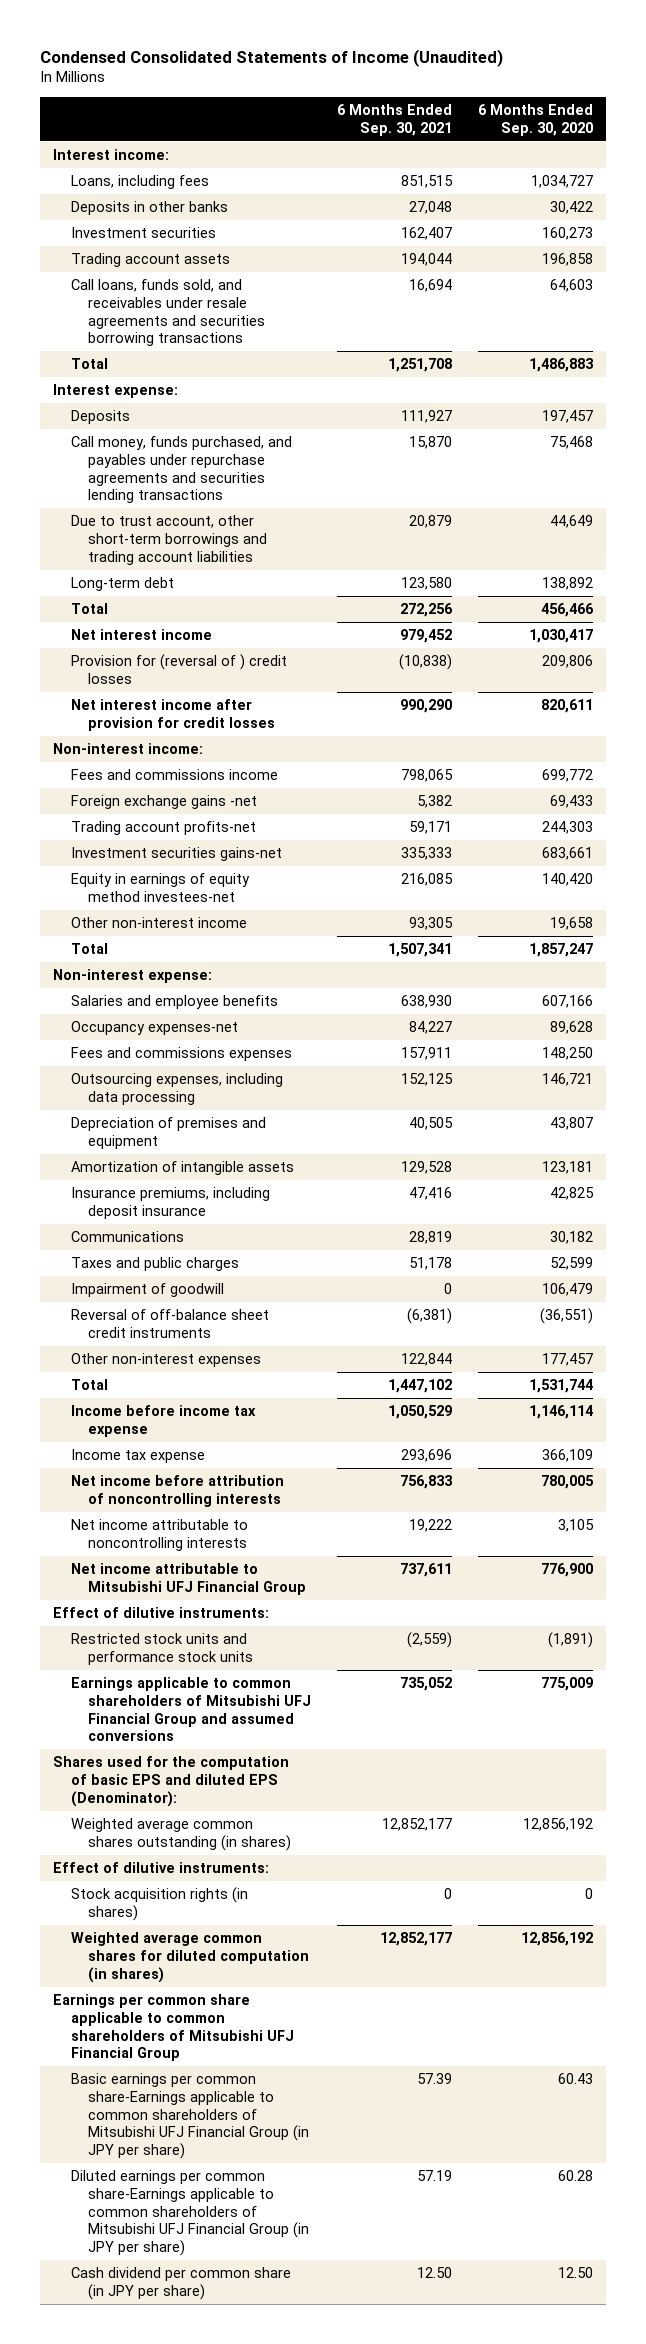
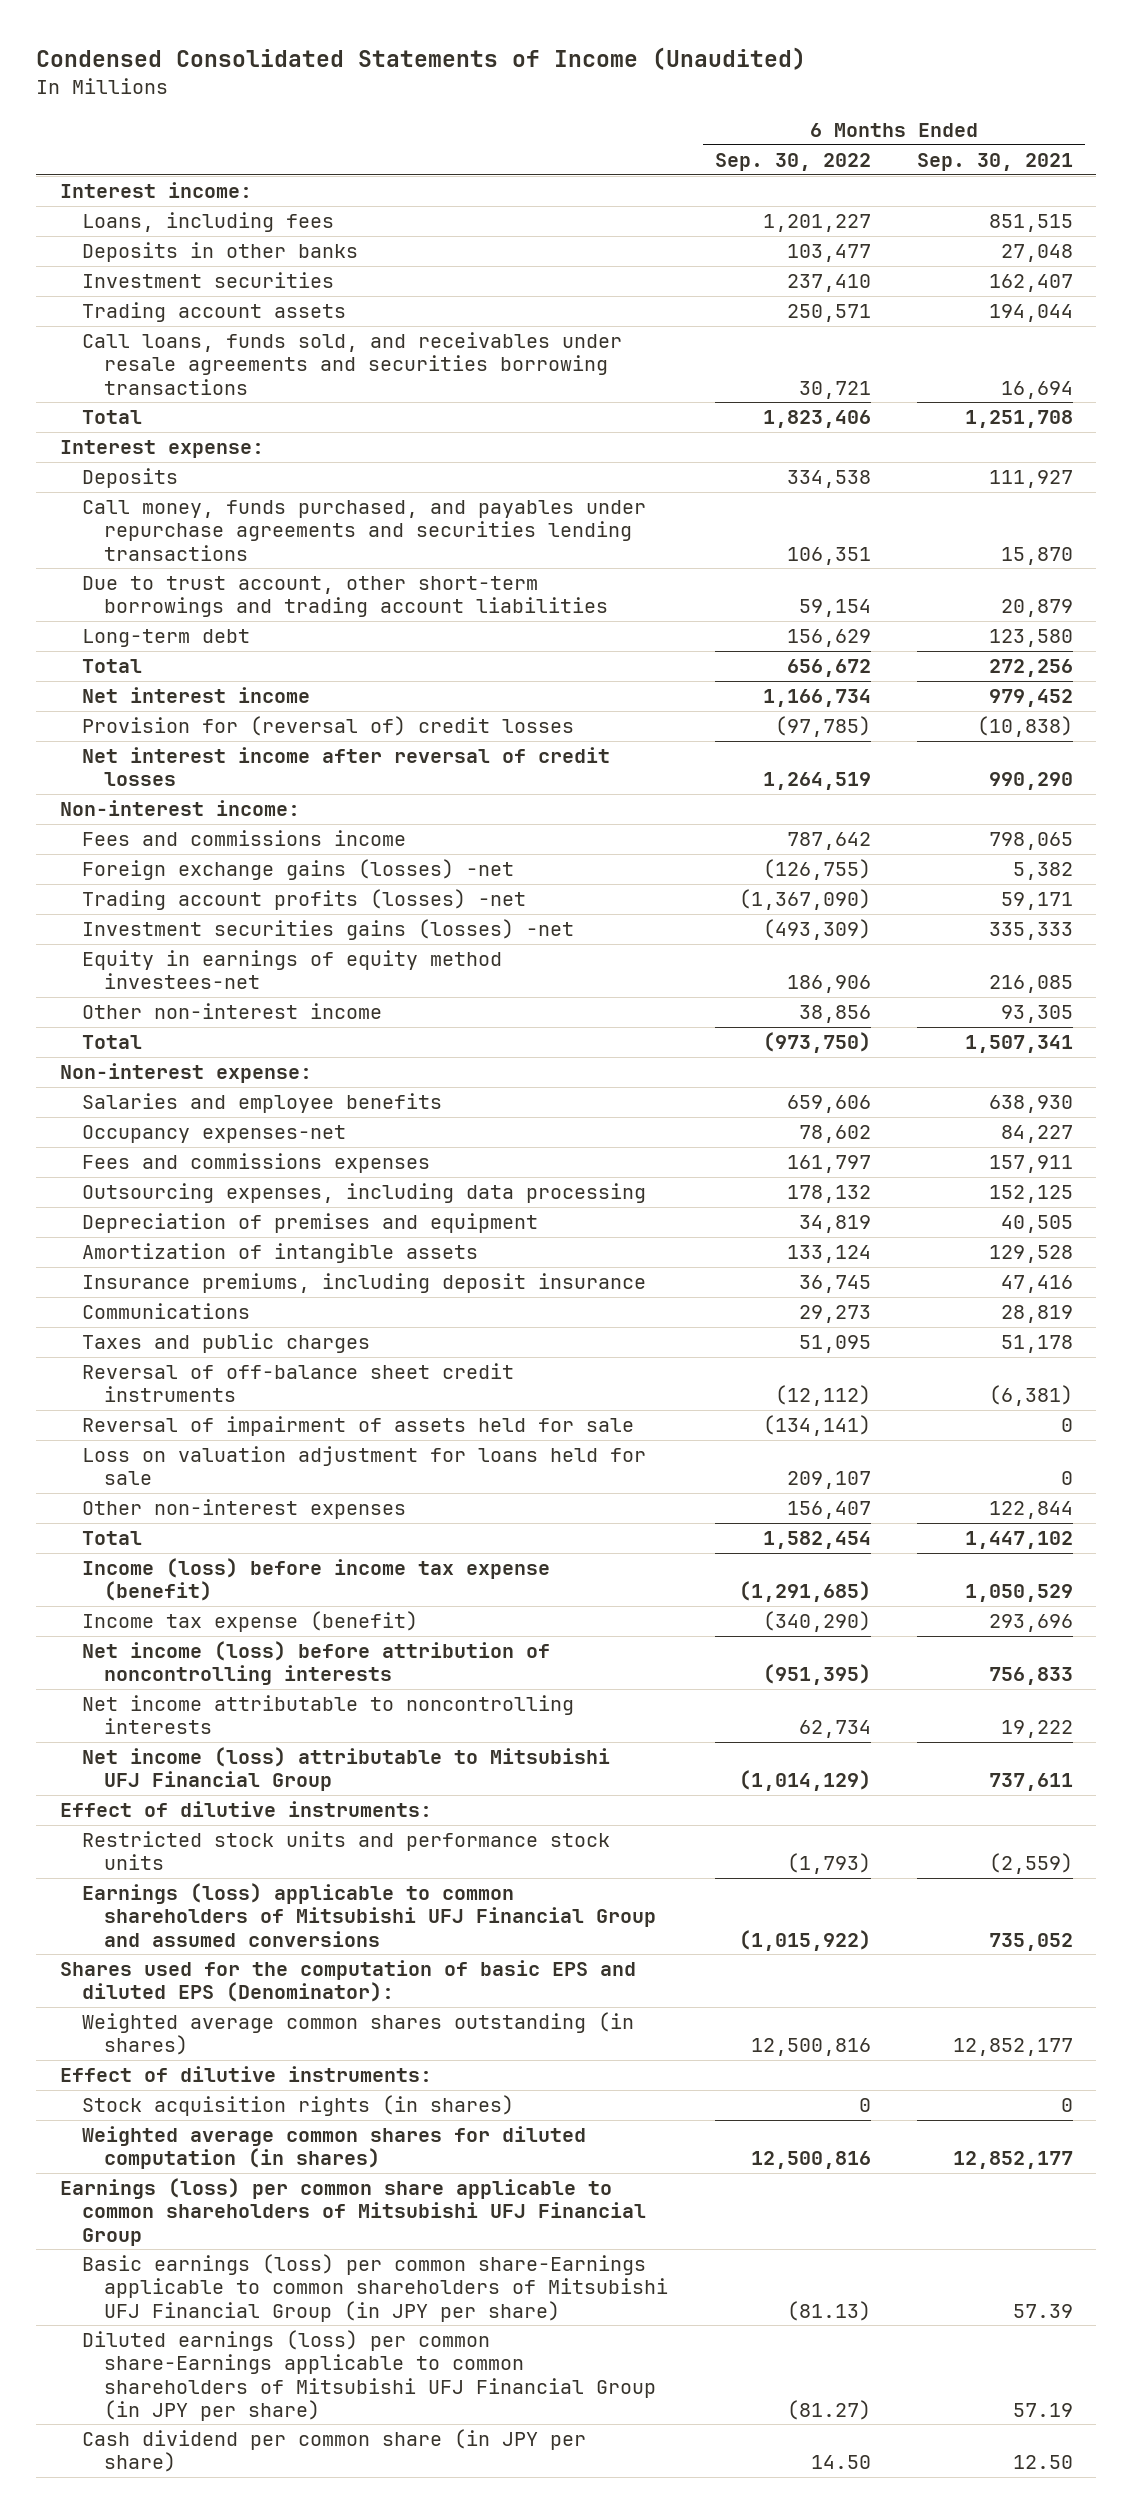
- | 6 Months Ended Sep. 30, 2021 | 6 Months Ended Sep. 30, 2020
+ | 6 Months Ended Sep. 30, 2022 | 6 Months Ended Sep. 30, 2021
- Provision for (reversal of ) credit losses | (10,838) | 209,806
- Net interest income after provision for credit losses | 990,290 | 820,611
+ Provision for (reversal of) credit losses | (97,785) | (10,838)
+ Net interest income after reversal of credit losses | 1,264,519 | 990,290
- Foreign exchange gains -net | 5,382 | 69,433
- Trading account profits-net | 59,171 | 244,303
- Investment securities gains-net | 335,333 | 683,661
+ Foreign exchange gains (losses) -net | (126,755) | 5,382
+ Trading account profits (losses) -net | (1,367,090) | 59,171
+ Investment securities gains (losses) -net | (493,309) | 335,333
- Impairment of goodwill | 0 | 106,479
+ Reversal of impairment of assets held for sale | (134,141) | 0
+ Loss on valuation adjustment for loans held for sale | 209,107 | 0
- Income before income tax expense | 1,050,529 | 1,146,114
- Income tax expense | 293,696 | 366,109
- Net income before attribution of noncontrolling interests | 756,833 | 780,005
+ Income (loss) before income tax expense (benefit) | (1,291,685) | 1,050,529
+ Income tax expense (benefit) | (340,290) | 293,696
+ Net income (loss) before attribution of noncontrolling interests | (951,395) | 756,833
- Net income attributable to Mitsubishi UFJ Financial Group | 737,611 | 776,900
+ Net income (loss) attributable to Mitsubishi UFJ Financial Group | (1,014,129) | 737,611
- Earnings applicable to common shareholders of Mitsubishi UFJ Financial Group and assumed conversions | 735,052 | 775,009
+ Earnings (loss) applicable to common shareholders of Mitsubishi UFJ Financial Group and assumed conversions | (1,015,922) | 735,052
- Earnings per common share applicable to common shareholders of Mitsubishi UFJ Financial Group
- Basic earnings per common share-Earnings applicable to common shareholders of Mitsubishi UFJ Financial Group (in JPY per share) | 57.39 | 60.43
- Diluted earnings per common share-Earnings applicable to common shareholders of Mitsubishi UFJ Financial Group (in JPY per share) | 57.19 | 60.28
+ Earnings (loss) per common share applicable to common shareholders of Mitsubishi UFJ Financial Group
+ Basic earnings (loss) per common share-Earnings applicable to common shareholders of Mitsubishi UFJ Financial Group (in JPY per share) | (81.13) | 57.39
+ Diluted earnings (loss) per common share-Earnings applicable to common shareholders of Mitsubishi UFJ Financial Group (in JPY per share) | (81.27) | 57.19

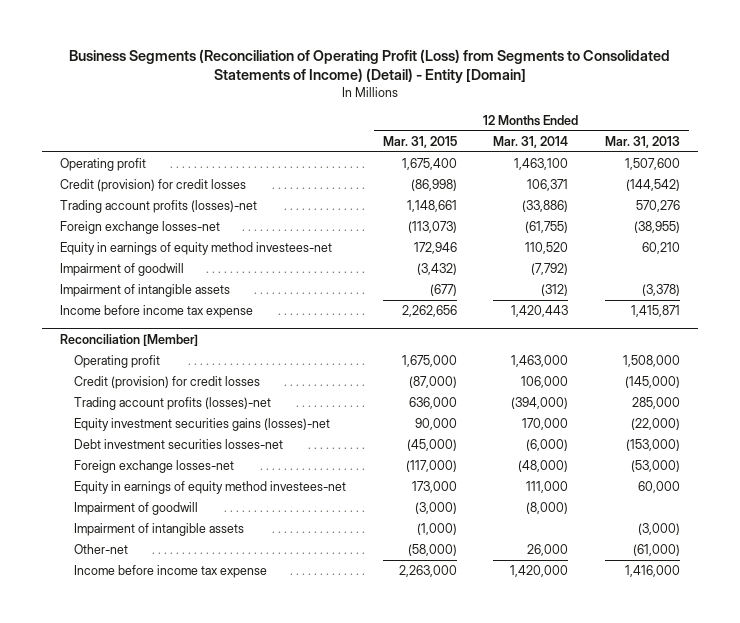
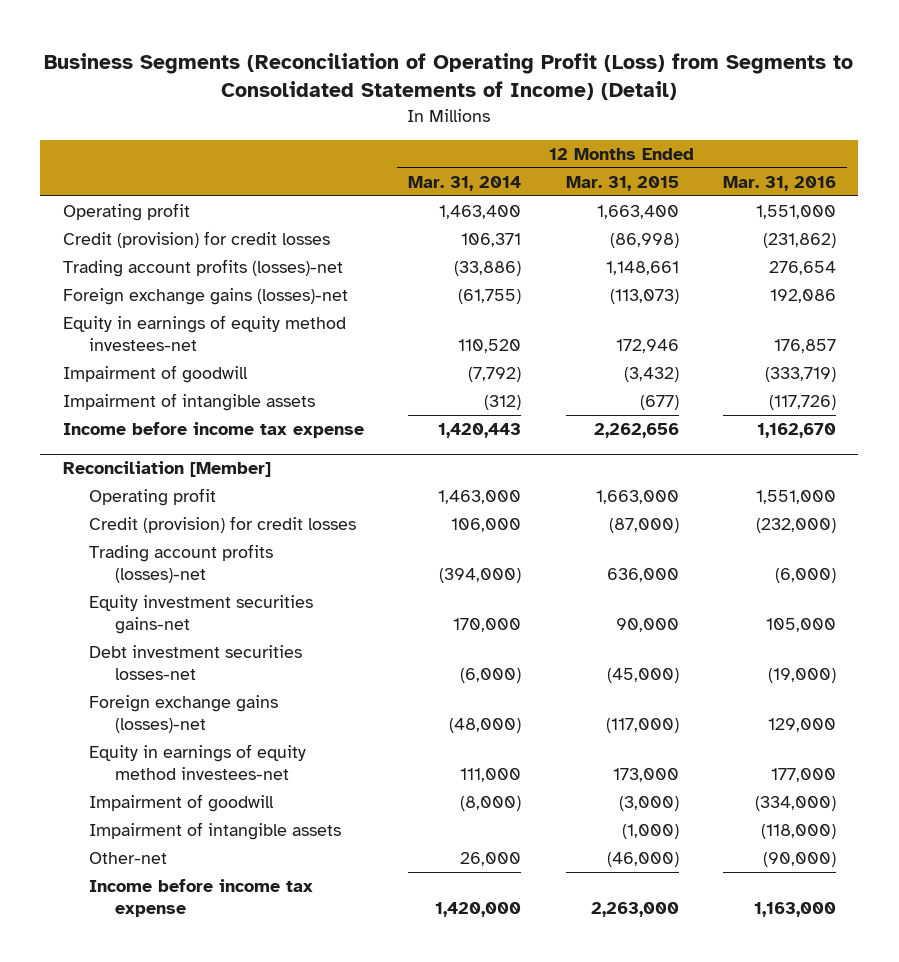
- Business Segments (Reconciliation of Operating Profit (Loss) from Segments to Consolidated Statements of Income) (Detail) - Entity [Domain]
+ Business Segments (Reconciliation of Operating Profit (Loss) from Segments to Consolidated Statements of Income) (Detail)
- | 12 Months Ended Mar. 31, 2015 | 12 Months Ended Mar. 31, 2014 | 12 Months Ended Mar. 31, 2013
+ | 12 Months Ended Mar. 31, 2014 | 12 Months Ended Mar. 31, 2015 | 12 Months Ended Mar. 31, 2016
- Operating profit | 1,675,400 | 1,463,100 | 1,507,600
+ Operating profit | 1,463,400 | 1,663,400 | 1,551,000
- Foreign exchange losses-net | (113,073) | (61,755) | (38,955)
+ Foreign exchange gains (losses)-net | (61,755) | (113,073) | 192,086
@ Reconciliation [Member]
- Operating profit | 1,675,000 | 1,463,000 | 1,508,000
+ Operating profit | 1,463,000 | 1,663,000 | 1,551,000
- Equity investment securities gains (losses)-net | 90,000 | 170,000 | (22,000)
+ Equity investment securities gains-net | 170,000 | 90,000 | 105,000
- Foreign exchange losses-net | (117,000) | (48,000) | (53,000)
+ Foreign exchange gains (losses)-net | (48,000) | (117,000) | 129,000
- Other-net | (58,000) | 26,000 | (61,000)
+ Other-net | 26,000 | (46,000) | (90,000)

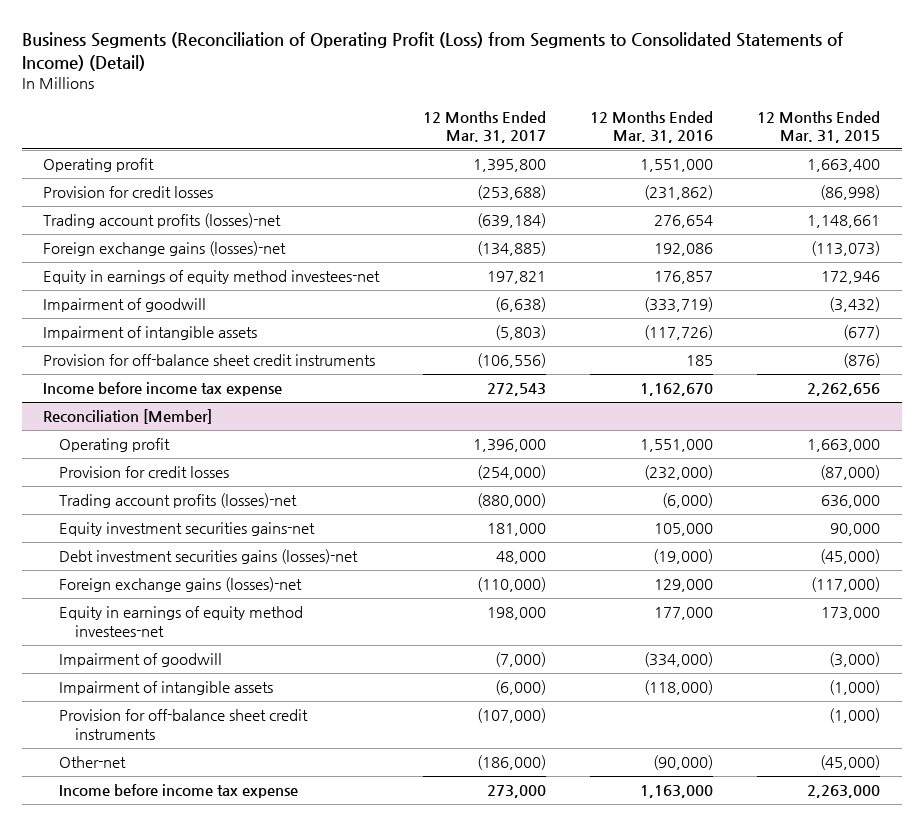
- | 12 Months Ended Mar. 31, 2014 | 12 Months Ended Mar. 31, 2015 | 12 Months Ended Mar. 31, 2016
+ | 12 Months Ended Mar. 31, 2017 | 12 Months Ended Mar. 31, 2016 | 12 Months Ended Mar. 31, 2015
- Credit (provision) for credit losses | 106,371 | (86,998) | (231,862)
+ Provision for credit losses | (253,688) | (231,862) | (86,998)
+ Provision for off-balance sheet credit instruments | (106,556) | 185 | (876)
@ Reconciliation [Member]
- Credit (provision) for credit losses | 106,000 | (87,000) | (232,000)
+ Provision for credit losses | (254,000) | (232,000) | (87,000)
- Debt investment securities losses-net | (6,000) | (45,000) | (19,000)
+ Debt investment securities gains (losses)-net | 48,000 | (19,000) | (45,000)
- Other-net | 26,000 | (46,000) | (90,000)
+ Provision for off-balance sheet credit instruments | (107,000) | | (1,000)
+ Other-net | (186,000) | (90,000) | (45,000)

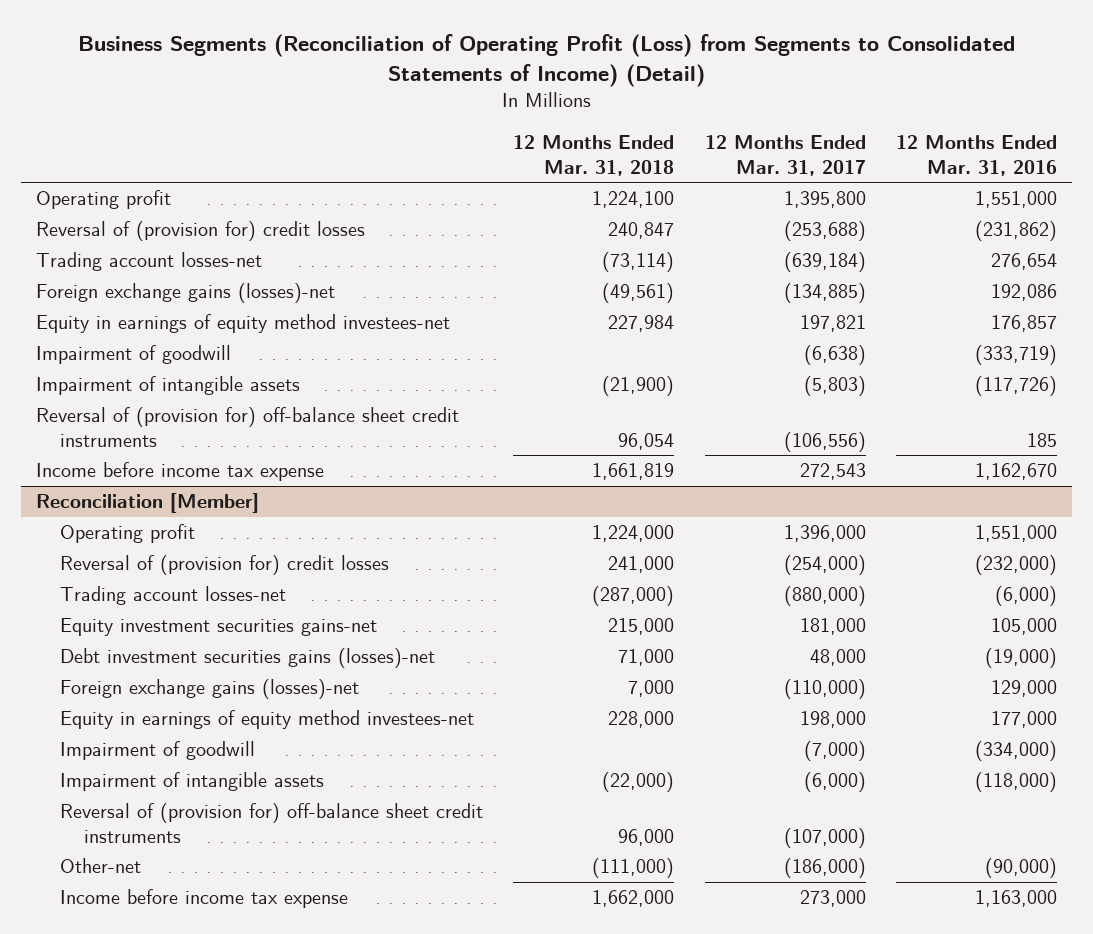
- | 12 Months Ended Mar. 31, 2017 | 12 Months Ended Mar. 31, 2016 | 12 Months Ended Mar. 31, 2015
+ | 12 Months Ended Mar. 31, 2018 | 12 Months Ended Mar. 31, 2017 | 12 Months Ended Mar. 31, 2016
- Provision for credit losses | (253,688) | (231,862) | (86,998)
- Trading account profits (losses)-net | (639,184) | 276,654 | 1,148,661
+ Reversal of (provision for) credit losses | 240,847 | (253,688) | (231,862)
+ Trading account losses-net | (73,114) | (639,184) | 276,654
- Provision for off-balance sheet credit instruments | (106,556) | 185 | (876)
+ Reversal of (provision for) off-balance sheet credit instruments | 96,054 | (106,556) | 185
@ Reconciliation [Member]
- Provision for credit losses | (254,000) | (232,000) | (87,000)
- Trading account profits (losses)-net | (880,000) | (6,000) | 636,000
+ Reversal of (provision for) credit losses | 241,000 | (254,000) | (232,000)
+ Trading account losses-net | (287,000) | (880,000) | (6,000)
- Provision for off-balance sheet credit instruments | (107,000) | | (1,000)
+ Reversal of (provision for) off-balance sheet credit instruments | 96,000 | (107,000) |

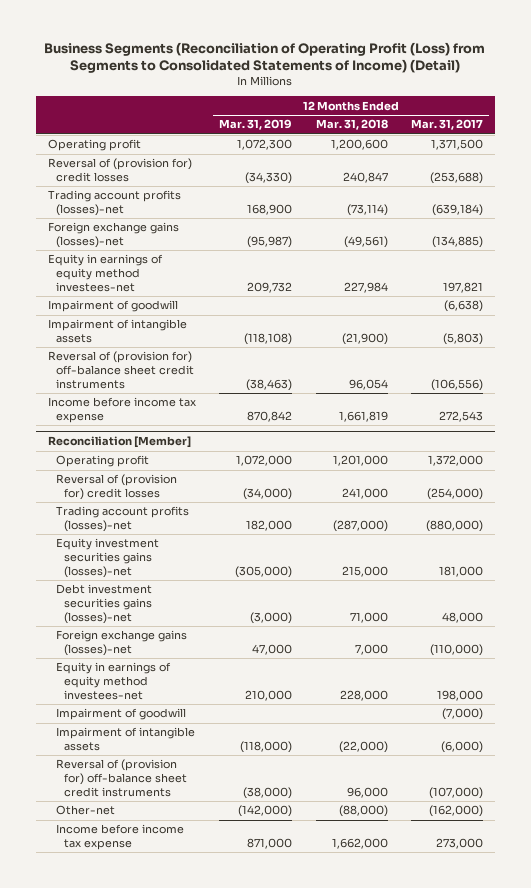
- | 12 Months Ended Mar. 31, 2018 | 12 Months Ended Mar. 31, 2017 | 12 Months Ended Mar. 31, 2016
+ | 12 Months Ended Mar. 31, 2019 | 12 Months Ended Mar. 31, 2018 | 12 Months Ended Mar. 31, 2017
- Operating profit | 1,224,100 | 1,395,800 | 1,551,000
+ Operating profit | 1,072,300 | 1,200,600 | 1,371,500
- Trading account losses-net | (73,114) | (639,184) | 276,654
+ Trading account profits (losses)-net | 168,900 | (73,114) | (639,184)
@ Reconciliation [Member]
- Operating profit | 1,224,000 | 1,396,000 | 1,551,000
+ Operating profit | 1,072,000 | 1,201,000 | 1,372,000
- Trading account losses-net | (287,000) | (880,000) | (6,000)
- Equity investment securities gains-net | 215,000 | 181,000 | 105,000
+ Trading account profits (losses)-net | 182,000 | (287,000) | (880,000)
+ Equity investment securities gains (losses)-net | (305,000) | 215,000 | 181,000
- Other-net | (111,000) | (186,000) | (90,000)
+ Other-net | (142,000) | (88,000) | (162,000)

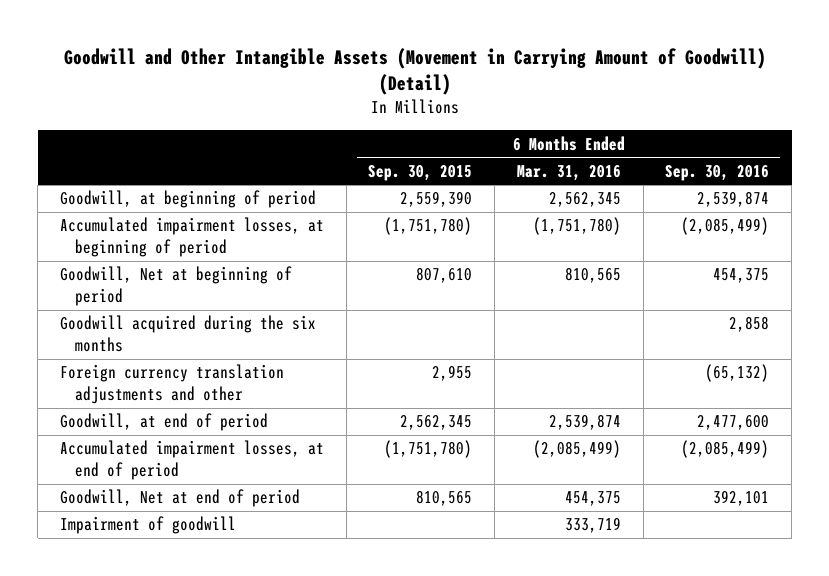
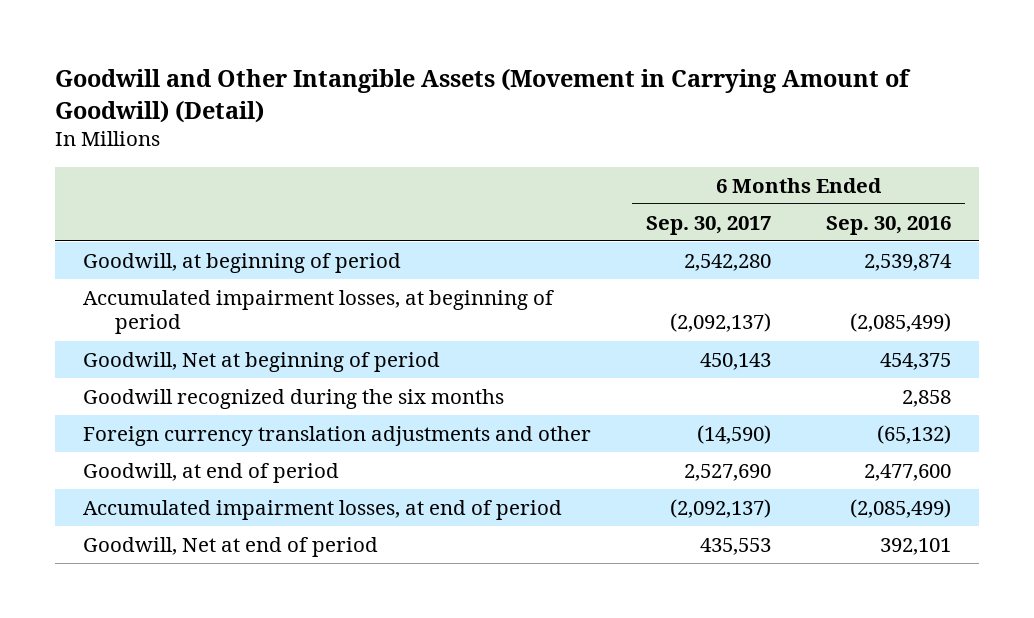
- | 6 Months Ended Sep. 30, 2015 | 6 Months Ended Mar. 31, 2016 | 6 Months Ended Sep. 30, 2016
+ | 6 Months Ended Sep. 30, 2017 | 6 Months Ended Sep. 30, 2016
- Goodwill acquired during the six months | | | 2,858
+ Goodwill recognized during the six months | | 2,858
- Impairment of goodwill | | 333,719 |

